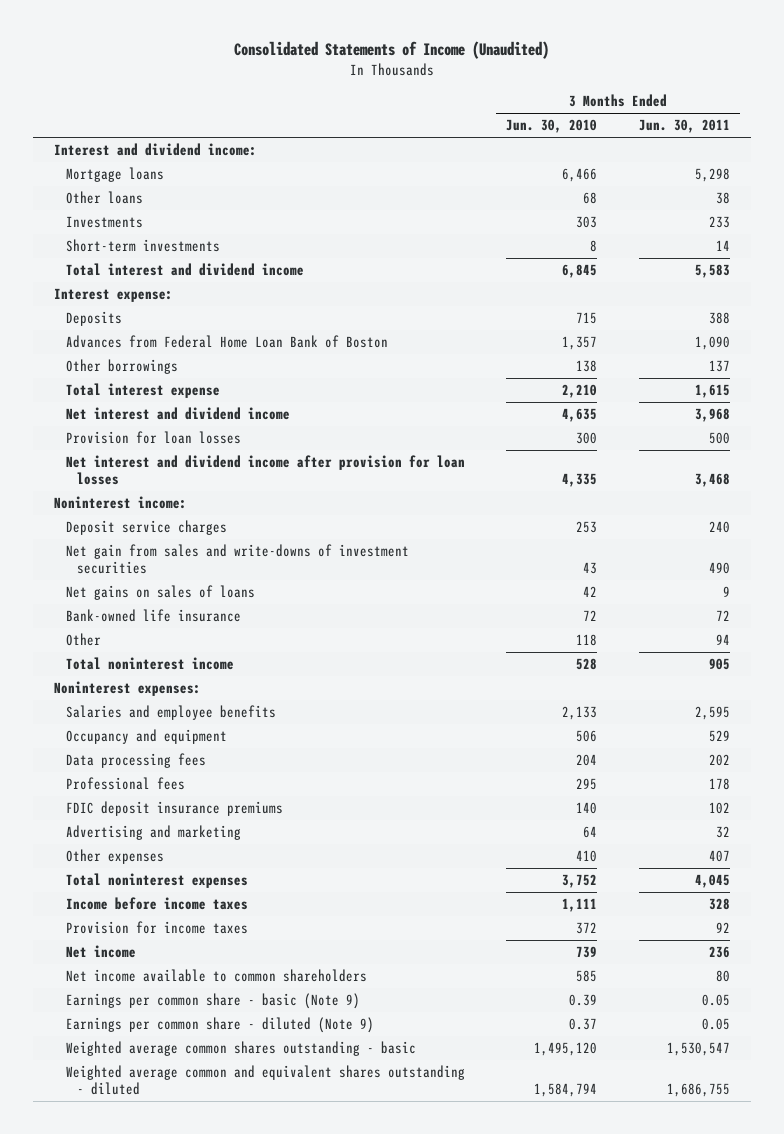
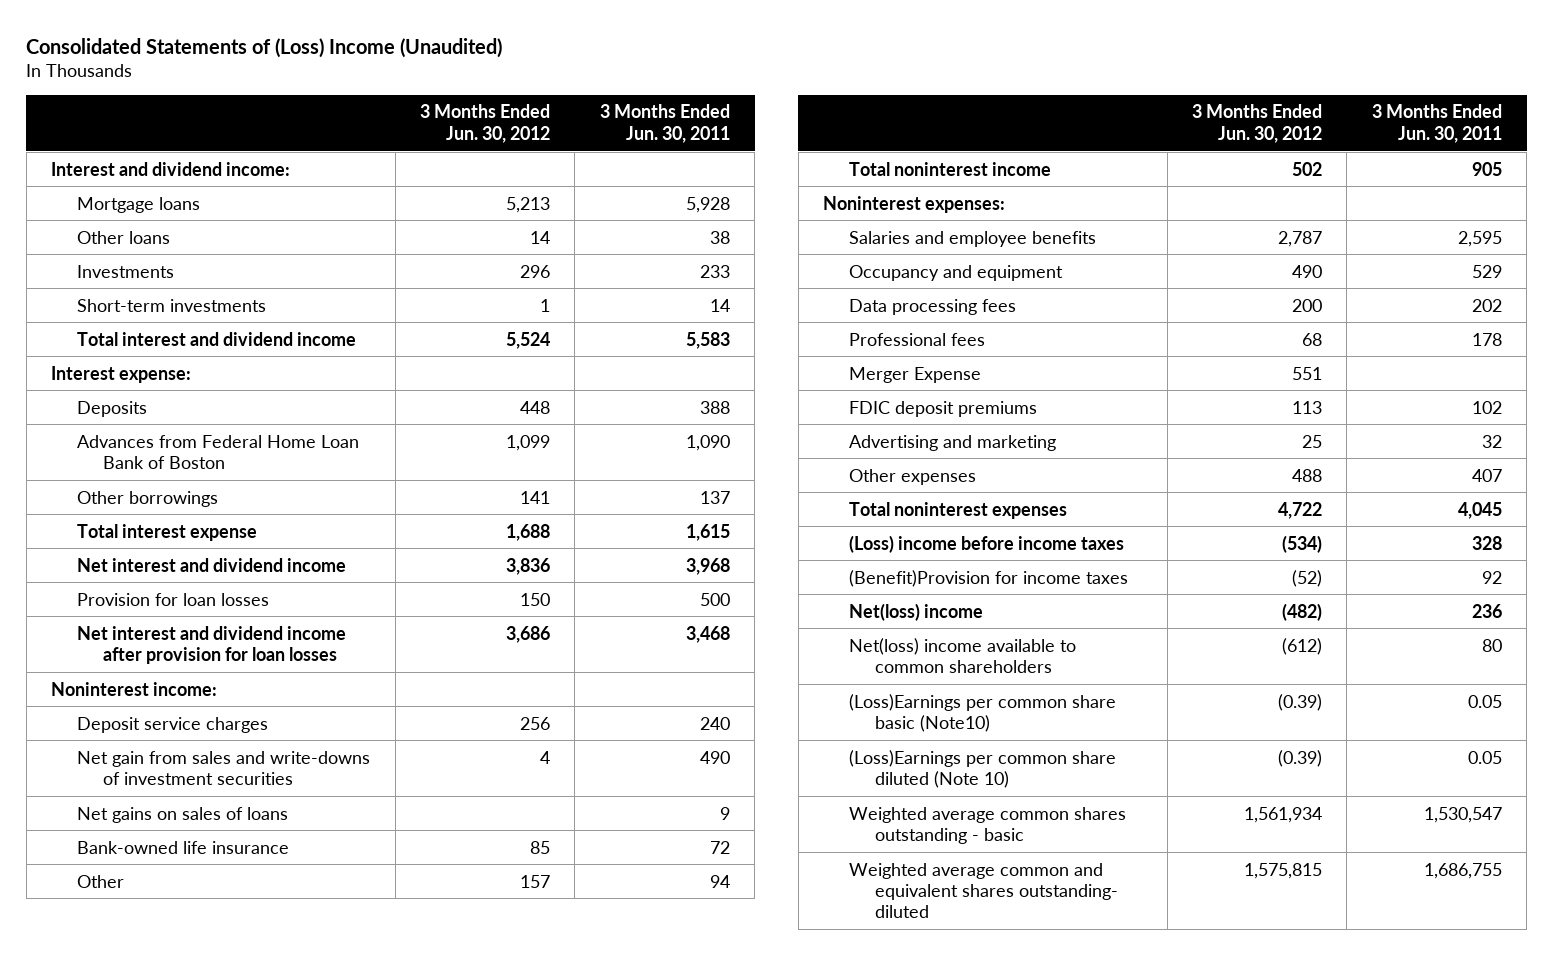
- Consolidated Statements of Income (Unaudited)
+ Consolidated Statements of (Loss) Income (Unaudited)
- | 3 Months Ended Jun. 30, 2010 | 3 Months Ended Jun. 30, 2011
+ | 3 Months Ended Jun. 30, 2012 | 3 Months Ended Jun. 30, 2011
- Mortgage loans | 6,466 | 5,298
+ Mortgage loans | 5,213 | 5,928
- FDIC deposit insurance premiums | 140 | 102
+ Merger Expense | 551 |
+ FDIC deposit premiums | 113 | 102
- Income before income taxes | 1,111 | 328
- Provision for income taxes | 372 | 92
- Net income | 739 | 236
- Net income available to common shareholders | 585 | 80
- Earnings per common share - basic (Note 9) | 0.39 | 0.05
- Earnings per common share - diluted (Note 9) | 0.37 | 0.05
+ (Loss) income before income taxes | (534) | 328
+ (Benefit)Provision for income taxes | (52) | 92
+ Net(loss) income | (482) | 236
+ Net(loss) income available to common shareholders | (612) | 80
+ (Loss)Earnings per common share basic (Note10) | (0.39) | 0.05
+ (Loss)Earnings per common share diluted (Note 10) | (0.39) | 0.05
- Weighted average common and equivalent shares outstanding - diluted | 1,584,794 | 1,686,755
+ Weighted average common and equivalent shares outstanding- diluted | 1,575,815 | 1,686,755

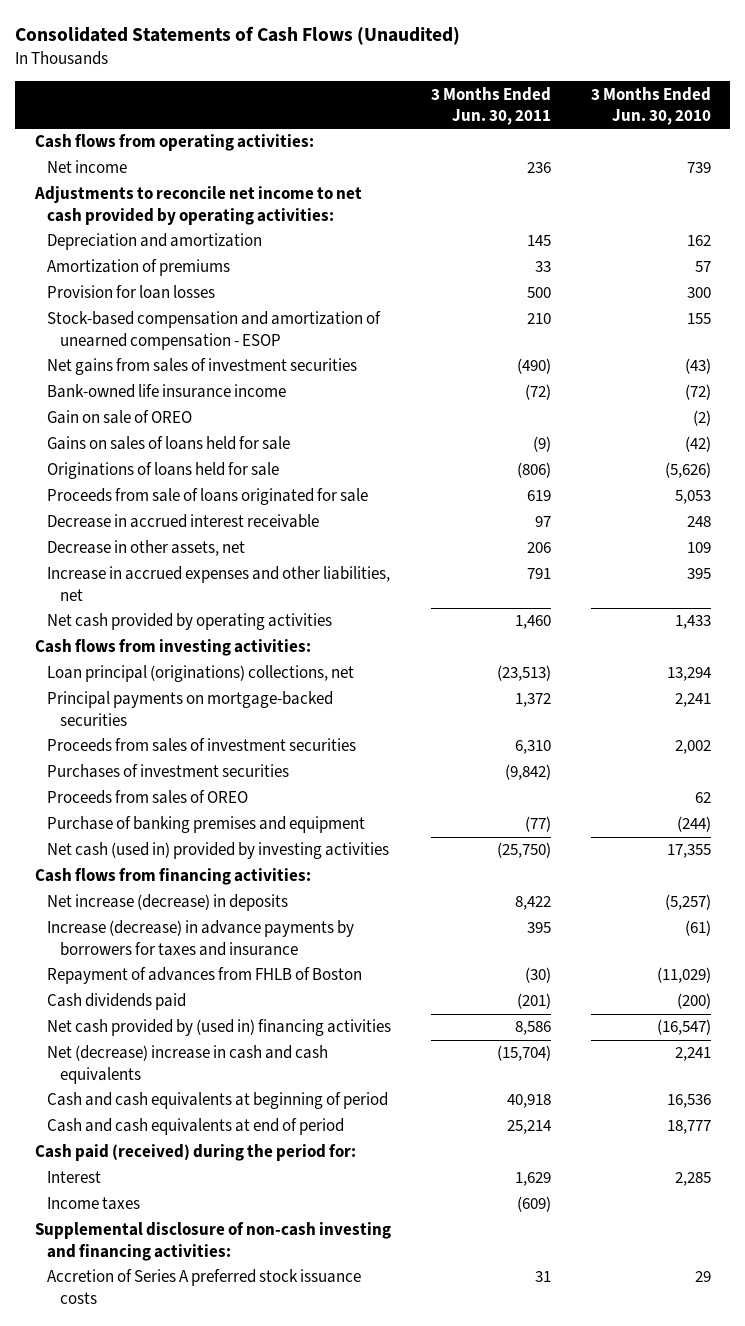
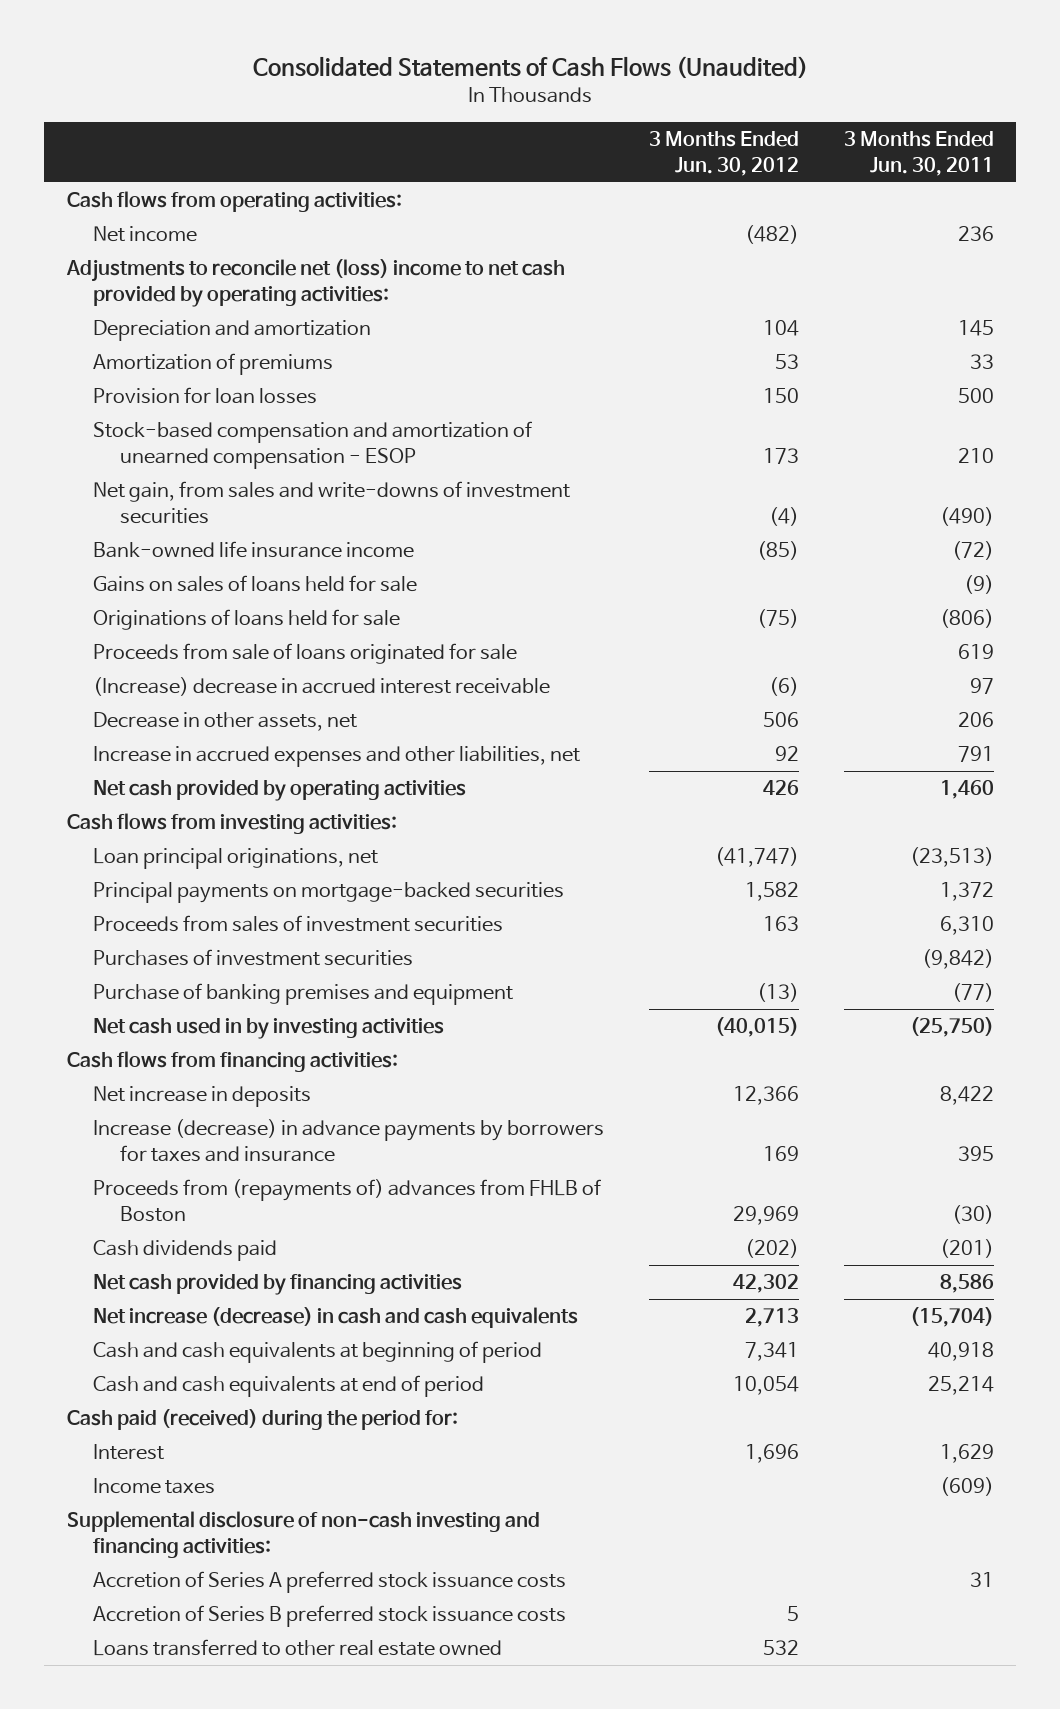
- | 3 Months Ended Jun. 30, 2011 | 3 Months Ended Jun. 30, 2010
+ | 3 Months Ended Jun. 30, 2012 | 3 Months Ended Jun. 30, 2011
- Adjustments to reconcile net income to net cash provided by operating activities:
+ Adjustments to reconcile net (loss) income to net cash provided by operating activities:
- Net gains from sales of investment securities | (490) | (43)
+ Net gain, from sales and write-downs of investment securities | (4) | (490)
- Gain on sale of OREO | | (2)
- Decrease in accrued interest receivable | 97 | 248
+ (Increase) decrease in accrued interest receivable | (6) | 97
- Loan principal (originations) collections, net | (23,513) | 13,294
+ Loan principal originations, net | (41,747) | (23,513)
- Proceeds from sales of OREO | | 62
- Net cash (used in) provided by investing activities | (25,750) | 17,355
+ Net cash used in by investing activities | (40,015) | (25,750)
- Net increase (decrease) in deposits | 8,422 | (5,257)
+ Net increase in deposits | 12,366 | 8,422
- Repayment of advances from FHLB of Boston | (30) | (11,029)
+ Proceeds from (repayments of) advances from FHLB of Boston | 29,969 | (30)
- Net cash provided by (used in) financing activities | 8,586 | (16,547)
- Net (decrease) increase in cash and cash equivalents | (15,704) | 2,241
+ Net cash provided by financing activities | 42,302 | 8,586
+ Net increase (decrease) in cash and cash equivalents | 2,713 | (15,704)
+ Accretion of Series B preferred stock issuance costs | 5 |
+ Loans transferred to other real estate owned | 532 |

